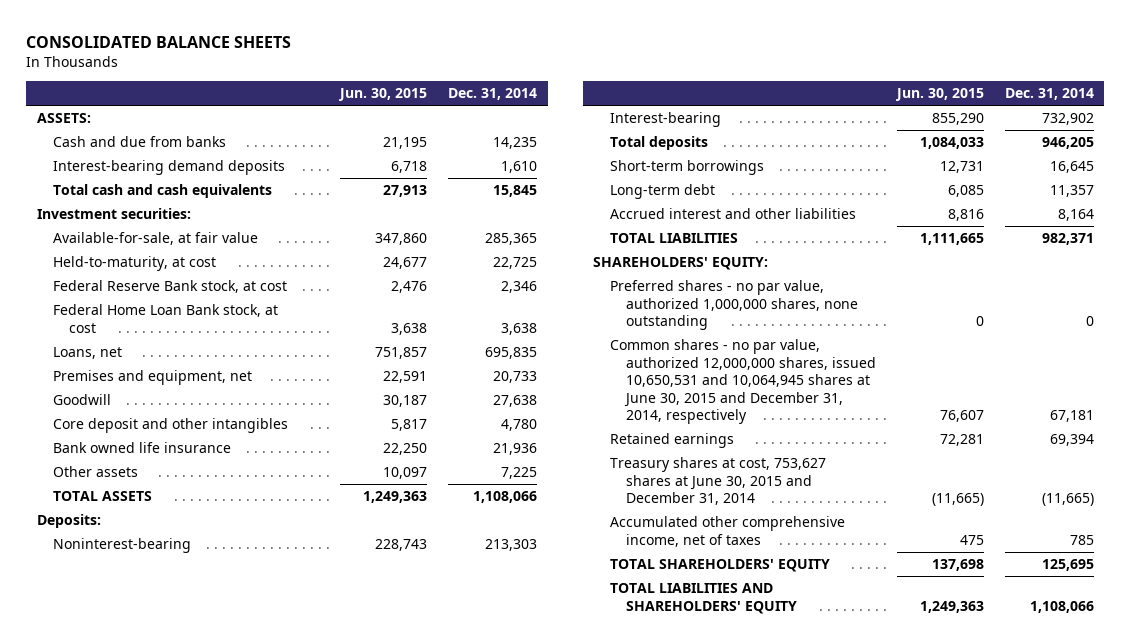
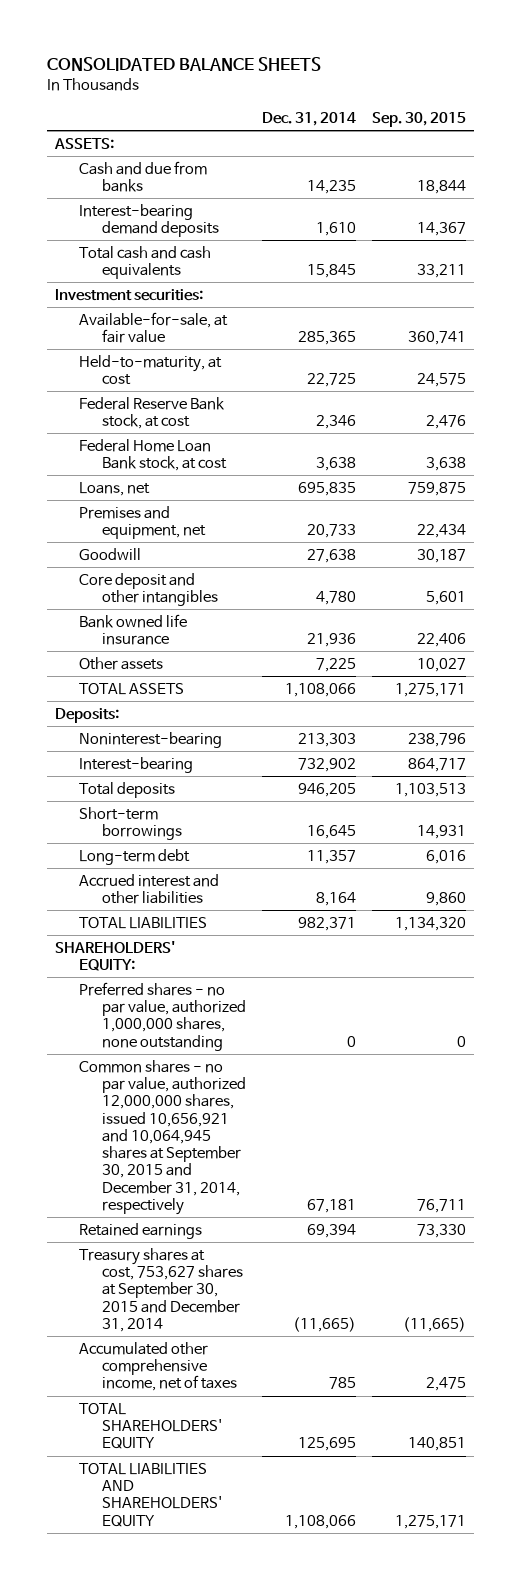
- | Jun. 30, 2015 | Dec. 31, 2014
+ | Dec. 31, 2014 | Sep. 30, 2015
- Common shares - no par value, authorized 12,000,000 shares, issued 10,650,531 and 10,064,945 shares at June 30, 2015 and December 31, 2014, respectively | 76,607 | 67,181
+ Common shares - no par value, authorized 12,000,000 shares, issued 10,656,921 and 10,064,945 shares at September 30, 2015 and December 31, 2014, respectively | 67,181 | 76,711
- Treasury shares at cost, 753,627 shares at June 30, 2015 and December 31, 2014 | (11,665) | (11,665)
+ Treasury shares at cost, 753,627 shares at September 30, 2015 and December 31, 2014 | (11,665) | (11,665)

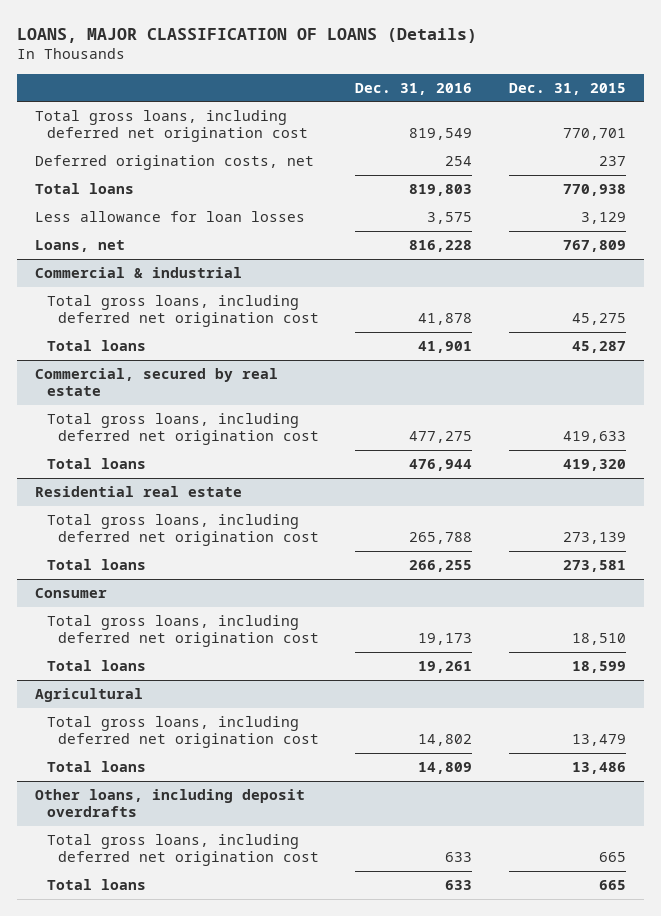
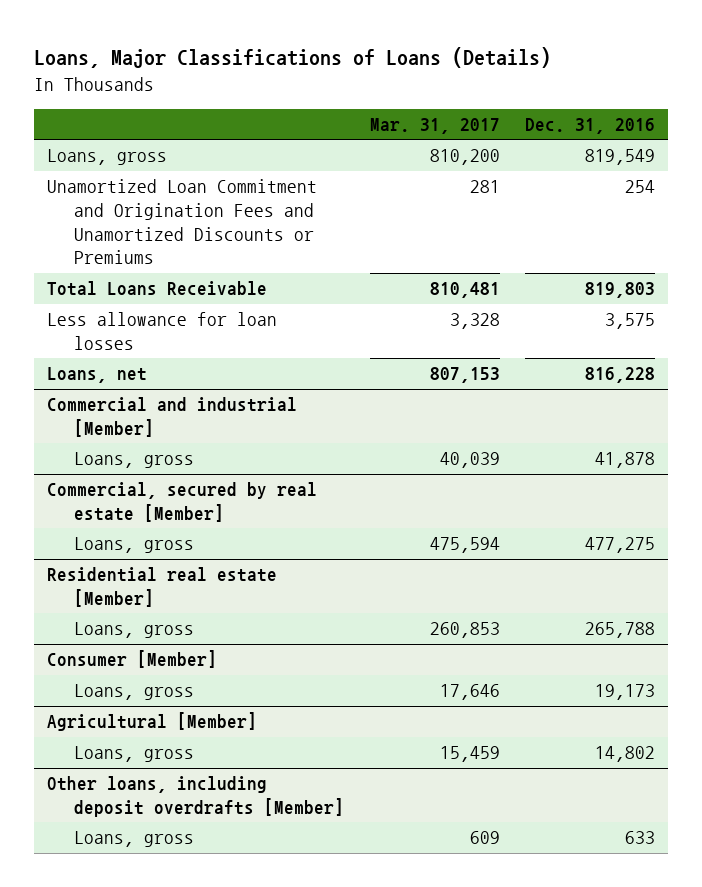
- LOANS, MAJOR CLASSIFICATION OF LOANS (Details)
+ Loans, Major Classifications of Loans (Details)
- | Dec. 31, 2016 | Dec. 31, 2015
+ | Mar. 31, 2017 | Dec. 31, 2016
- Total gross loans, including deferred net origination cost | 819,549 | 770,701
- Deferred origination costs, net | 254 | 237
- Total loans | 819,803 | 770,938
+ Loans, gross | 810,200 | 819,549
+ Unamortized Loan Commitment and Origination Fees and Unamortized Discounts or Premiums | 281 | 254
+ Total Loans Receivable | 810,481 | 819,803
- Commercial & industrial
- Total gross loans, including deferred net origination cost | 41,878 | 45,275
- Total loans | 41,901 | 45,287
- Commercial, secured by real estate
- Total gross loans, including deferred net origination cost | 477,275 | 419,633
- Total loans | 476,944 | 419,320
- Residential real estate
- Total gross loans, including deferred net origination cost | 265,788 | 273,139
- Total loans | 266,255 | 273,581
- Consumer
- Total gross loans, including deferred net origination cost | 19,173 | 18,510
- Total loans | 19,261 | 18,599
- Agricultural
- Total gross loans, including deferred net origination cost | 14,802 | 13,479
- Total loans | 14,809 | 13,486
- Other loans, including deposit overdrafts
- Total gross loans, including deferred net origination cost | 633 | 665
- Total loans | 633 | 665
+ Commercial and industrial [Member]
+ Loans, gross | 40,039 | 41,878
+ Commercial, secured by real estate [Member]
+ Loans, gross | 475,594 | 477,275
+ Residential real estate [Member]
+ Loans, gross | 260,853 | 265,788
+ Consumer [Member]
+ Loans, gross | 17,646 | 19,173
+ Agricultural [Member]
+ Loans, gross | 15,459 | 14,802
+ Other loans, including deposit overdrafts [Member]
+ Loans, gross | 609 | 633

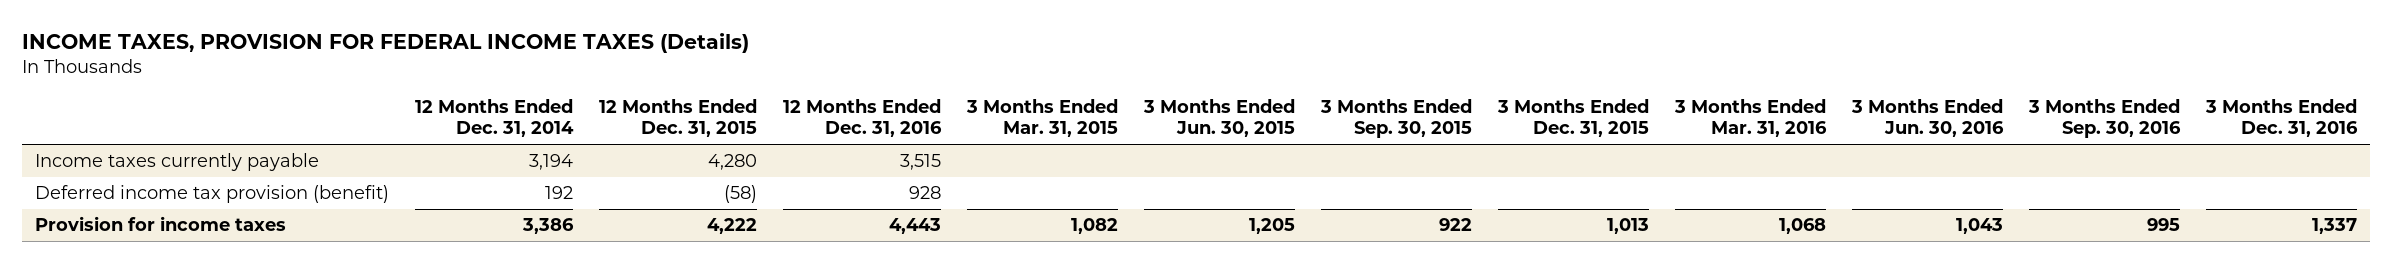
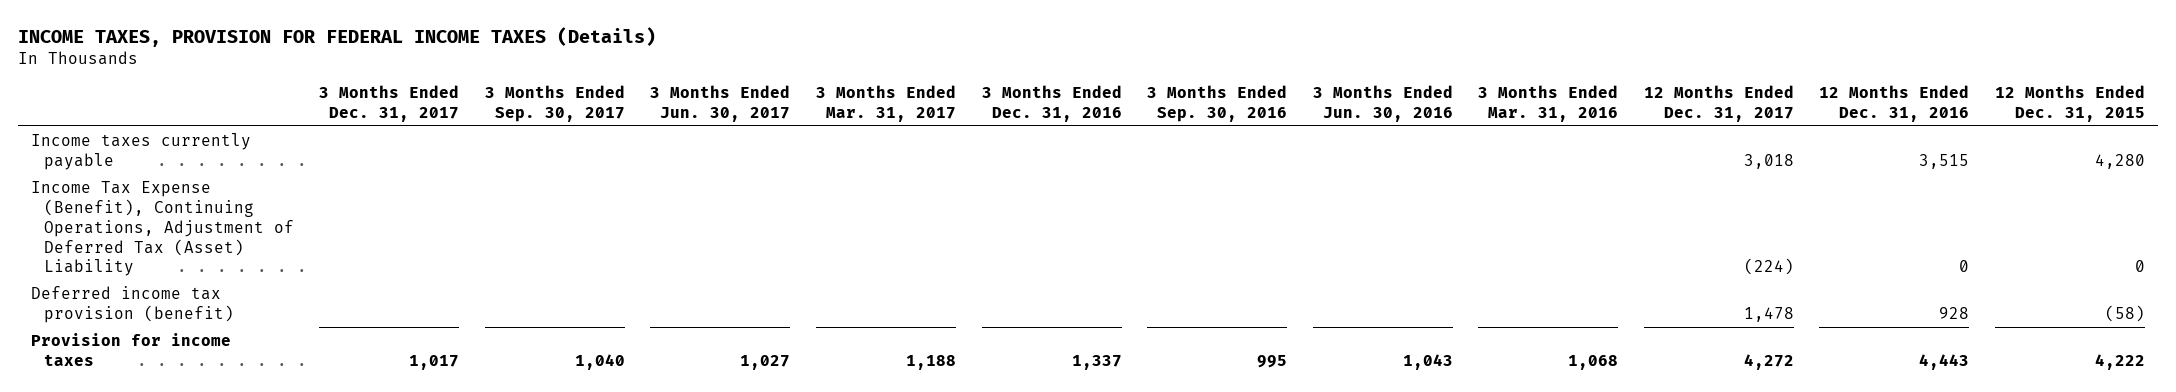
- | 12 Months Ended Dec. 31, 2014 | 12 Months Ended Dec. 31, 2015 | 12 Months Ended Dec. 31, 2016 | 3 Months Ended Mar. 31, 2015 | 3 Months Ended Jun. 30, 2015 | 3 Months Ended Sep. 30, 2015 | 3 Months Ended Dec. 31, 2015 | 3 Months Ended Mar. 31, 2016 | 3 Months Ended Jun. 30, 2016 | 3 Months Ended Sep. 30, 2016 | 3 Months Ended Dec. 31, 2016
+ | 3 Months Ended Dec. 31, 2017 | 3 Months Ended Sep. 30, 2017 | 3 Months Ended Jun. 30, 2017 | 3 Months Ended Mar. 31, 2017 | 3 Months Ended Dec. 31, 2016 | 3 Months Ended Sep. 30, 2016 | 3 Months Ended Jun. 30, 2016 | 3 Months Ended Mar. 31, 2016 | 12 Months Ended Dec. 31, 2017 | 12 Months Ended Dec. 31, 2016 | 12 Months Ended Dec. 31, 2015
+ Income Tax Expense (Benefit), Continuing Operations, Adjustment of Deferred Tax (Asset) Liability | | | | | | | | | (224) | 0 | 0

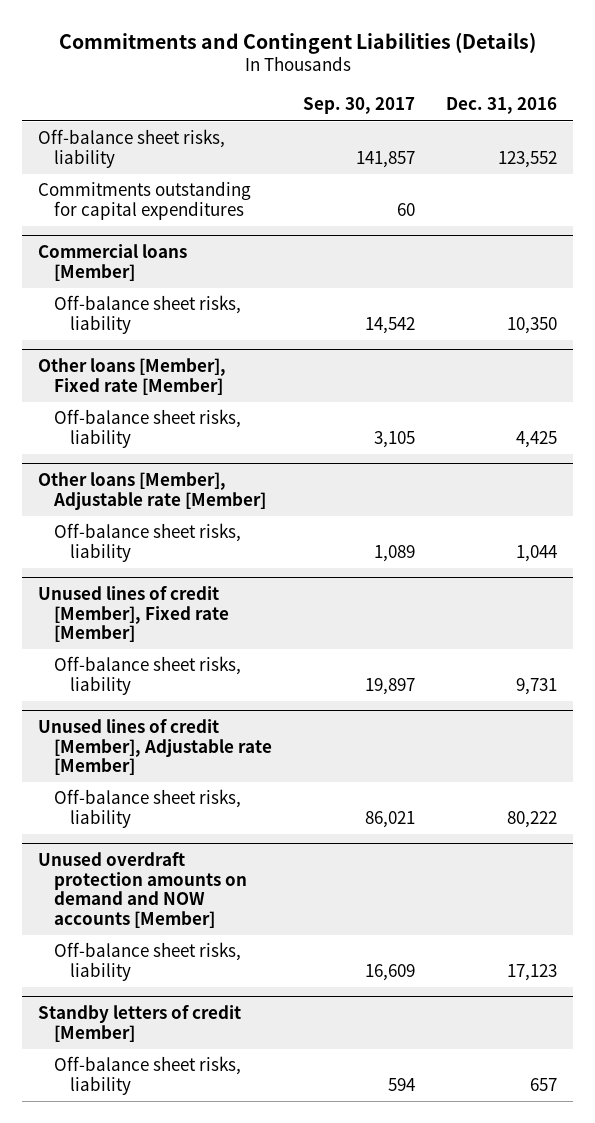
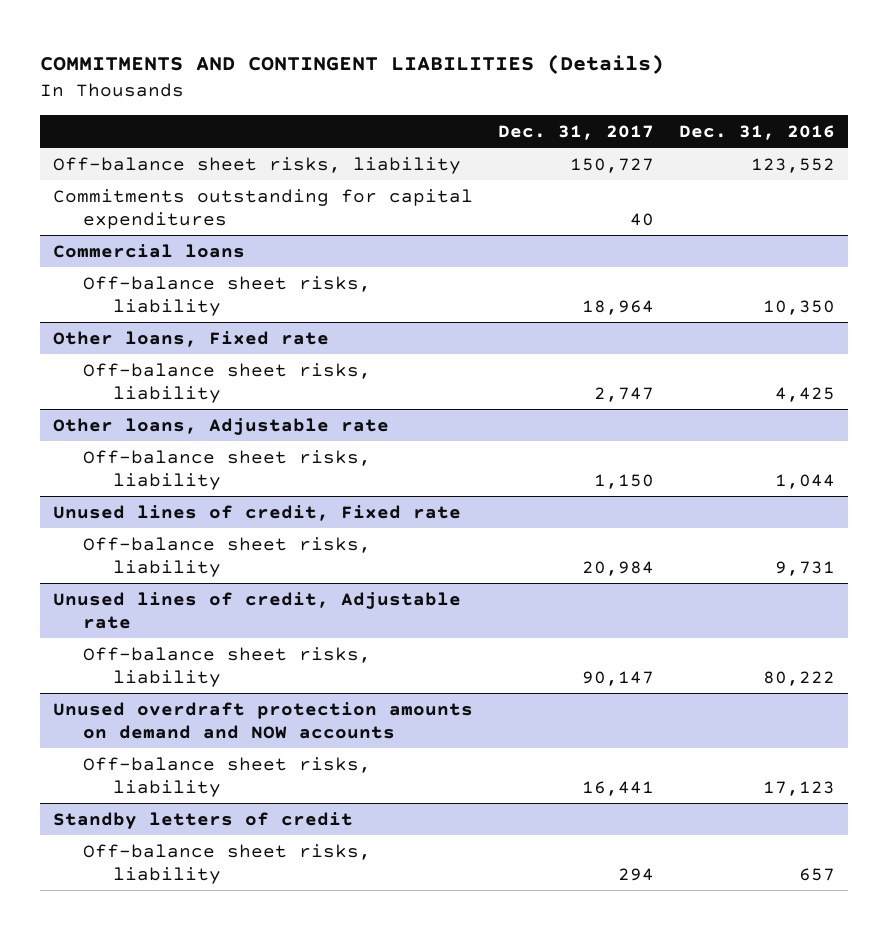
- Commitments and Contingent Liabilities (Details)
+ COMMITMENTS AND CONTINGENT LIABILITIES (Details)
- | Sep. 30, 2017 | Dec. 31, 2016
+ | Dec. 31, 2017 | Dec. 31, 2016
- Commercial loans [Member]
+ Commercial loans
- Other loans [Member], Fixed rate [Member]
+ Other loans, Fixed rate
- Other loans [Member], Adjustable rate [Member]
+ Other loans, Adjustable rate
- Unused lines of credit [Member], Fixed rate [Member]
+ Unused lines of credit, Fixed rate
- Unused lines of credit [Member], Adjustable rate [Member]
+ Unused lines of credit, Adjustable rate
- Unused overdraft protection amounts on demand and NOW accounts [Member]
+ Unused overdraft protection amounts on demand and NOW accounts
- Standby letters of credit [Member]
+ Standby letters of credit

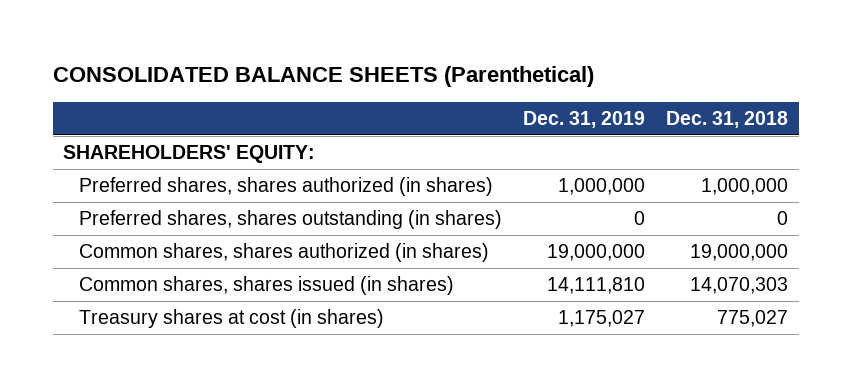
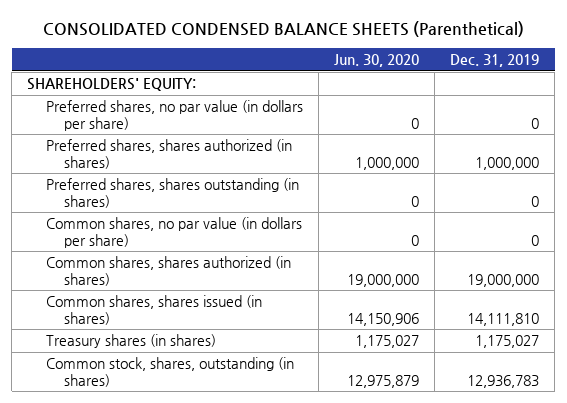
- CONSOLIDATED BALANCE SHEETS (Parenthetical)
+ CONSOLIDATED CONDENSED BALANCE SHEETS (Parenthetical)
- | Dec. 31, 2019 | Dec. 31, 2018
+ | Jun. 30, 2020 | Dec. 31, 2019
+ Preferred shares, no par value (in dollars per share) | 0 | 0
+ Common shares, no par value (in dollars per share) | 0 | 0
- Treasury shares at cost (in shares) | 1,175,027 | 775,027
+ Treasury shares (in shares) | 1,175,027 | 1,175,027
+ Common stock, shares, outstanding (in shares) | 12,975,879 | 12,936,783

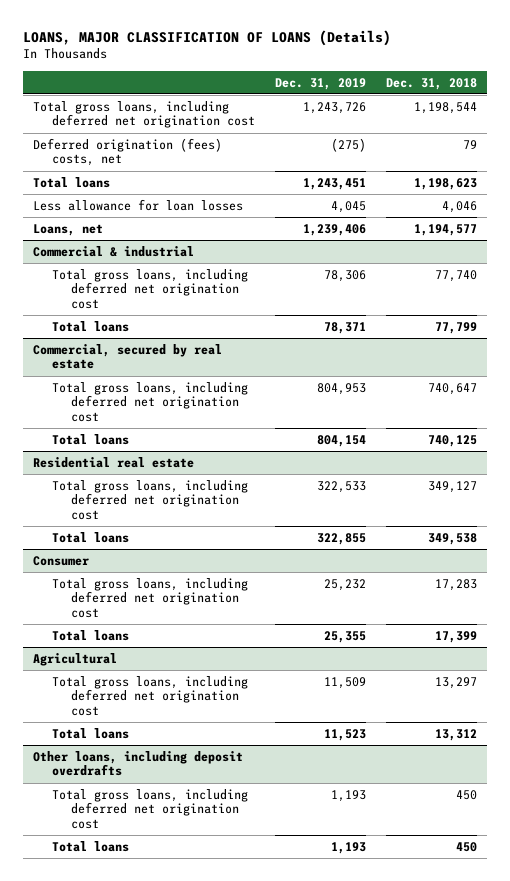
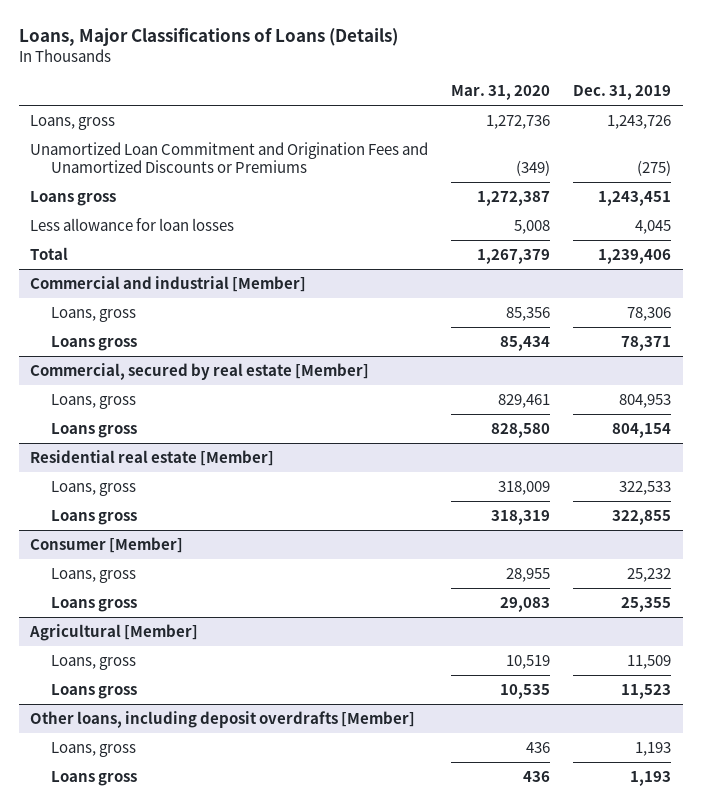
- LOANS, MAJOR CLASSIFICATION OF LOANS (Details)
+ Loans, Major Classifications of Loans (Details)
- | Dec. 31, 2019 | Dec. 31, 2018
+ | Mar. 31, 2020 | Dec. 31, 2019
- Total gross loans, including deferred net origination cost | 1,243,726 | 1,198,544
- Deferred origination (fees) costs, net | (275) | 79
- Total loans | 1,243,451 | 1,198,623
+ Loans, gross | 1,272,736 | 1,243,726
+ Unamortized Loan Commitment and Origination Fees and Unamortized Discounts or Premiums | (349) | (275)
+ Loans gross | 1,272,387 | 1,243,451
- Loans, net | 1,239,406 | 1,194,577
- Commercial & industrial
- Total gross loans, including deferred net origination cost | 78,306 | 77,740
- Total loans | 78,371 | 77,799
- Commercial, secured by real estate
- Total gross loans, including deferred net origination cost | 804,953 | 740,647
- Total loans | 804,154 | 740,125
- Residential real estate
- Total gross loans, including deferred net origination cost | 322,533 | 349,127
- Total loans | 322,855 | 349,538
- Consumer
- Total gross loans, including deferred net origination cost | 25,232 | 17,283
- Total loans | 25,355 | 17,399
- Agricultural
- Total gross loans, including deferred net origination cost | 11,509 | 13,297
- Total loans | 11,523 | 13,312
- Other loans, including deposit overdrafts
- Total gross loans, including deferred net origination cost | 1,193 | 450
- Total loans | 1,193 | 450
+ Total | 1,267,379 | 1,239,406
+ Commercial and industrial [Member]
+ Loans, gross | 85,356 | 78,306
+ Loans gross | 85,434 | 78,371
+ Commercial, secured by real estate [Member]
+ Loans, gross | 829,461 | 804,953
+ Loans gross | 828,580 | 804,154
+ Residential real estate [Member]
+ Loans, gross | 318,009 | 322,533
+ Loans gross | 318,319 | 322,855
+ Consumer [Member]
+ Loans, gross | 28,955 | 25,232
+ Loans gross | 29,083 | 25,355
+ Agricultural [Member]
+ Loans, gross | 10,519 | 11,509
+ Loans gross | 10,535 | 11,523
+ Other loans, including deposit overdrafts [Member]
+ Loans, gross | 436 | 1,193
+ Loans gross | 436 | 1,193

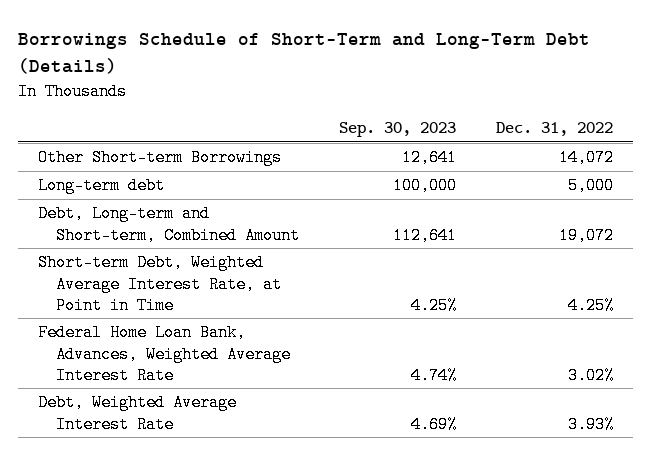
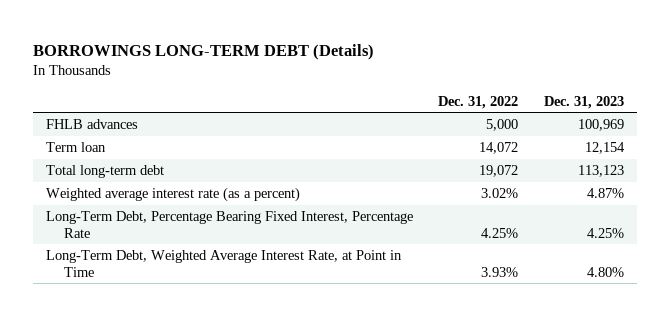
- Borrowings Schedule of Short-Term and Long-Term Debt (Details)
+ BORROWINGS LONG-TERM DEBT (Details)
- | Sep. 30, 2023 | Dec. 31, 2022
+ | Dec. 31, 2022 | Dec. 31, 2023
- Other Short-term Borrowings | 12,641 | 14,072
- Long-term debt | 100,000 | 5,000
- Debt, Long-term and Short-term, Combined Amount | 112,641 | 19,072
- Short-term Debt, Weighted Average Interest Rate, at Point in Time | 4.25% | 4.25%
- Federal Home Loan Bank, Advances, Weighted Average Interest Rate | 4.74% | 3.02%
- Debt, Weighted Average Interest Rate | 4.69% | 3.93%
+ FHLB advances | 5,000 | 100,969
+ Term loan | 14,072 | 12,154
+ Total long-term debt | 19,072 | 113,123
+ Weighted average interest rate (as a percent) | 3.02% | 4.87%
+ Long-Term Debt, Percentage Bearing Fixed Interest, Percentage Rate | 4.25% | 4.25%
+ Long-Term Debt, Weighted Average Interest Rate, at Point in Time | 3.93% | 4.80%

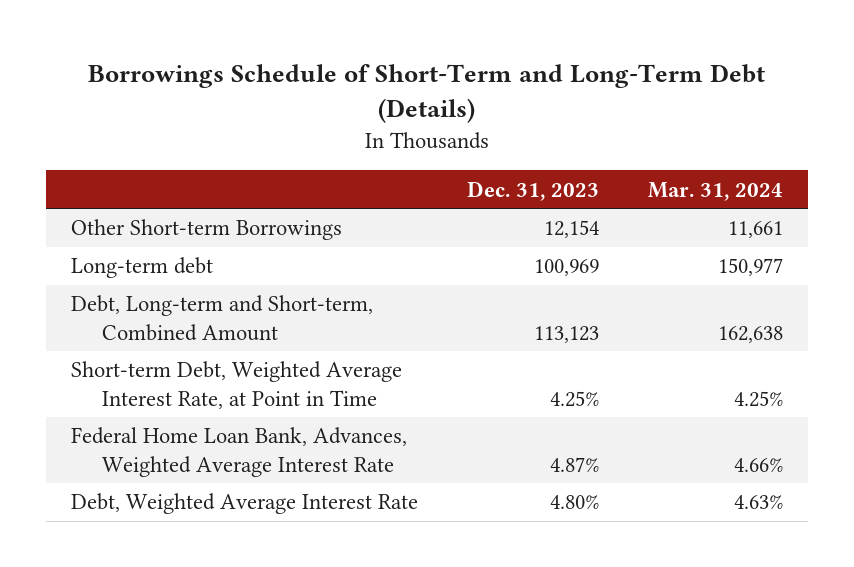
- BORROWINGS LONG-TERM DEBT (Details)
+ Borrowings Schedule of Short-Term and Long-Term Debt (Details)
- | Dec. 31, 2022 | Dec. 31, 2023
+ | Dec. 31, 2023 | Mar. 31, 2024
- FHLB advances | 5,000 | 100,969
- Term loan | 14,072 | 12,154
- Total long-term debt | 19,072 | 113,123
- Weighted average interest rate (as a percent) | 3.02% | 4.87%
- Long-Term Debt, Percentage Bearing Fixed Interest, Percentage Rate | 4.25% | 4.25%
- Long-Term Debt, Weighted Average Interest Rate, at Point in Time | 3.93% | 4.80%
+ Other Short-term Borrowings | 12,154 | 11,661
+ Long-term debt | 100,969 | 150,977
+ Debt, Long-term and Short-term, Combined Amount | 113,123 | 162,638
+ Short-term Debt, Weighted Average Interest Rate, at Point in Time | 4.25% | 4.25%
+ Federal Home Loan Bank, Advances, Weighted Average Interest Rate | 4.87% | 4.66%
+ Debt, Weighted Average Interest Rate | 4.80% | 4.63%

